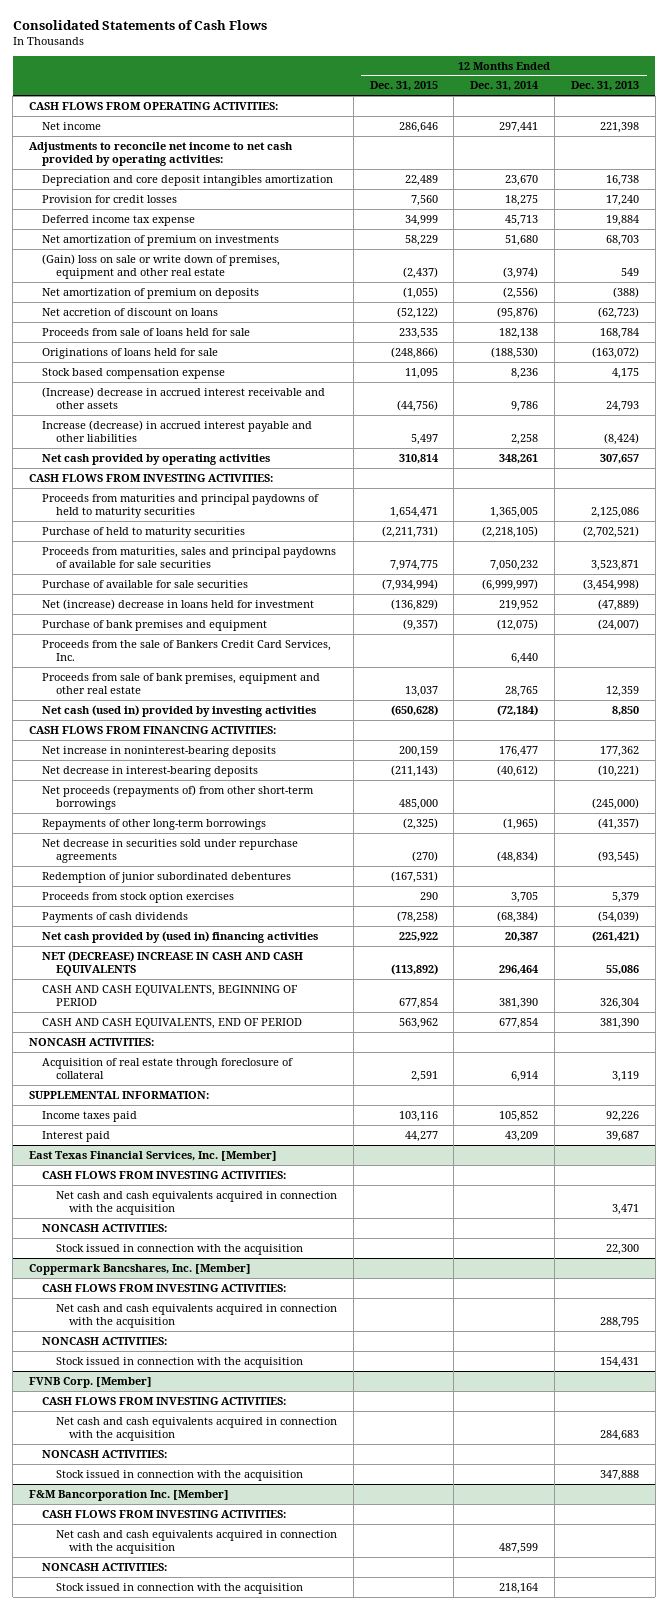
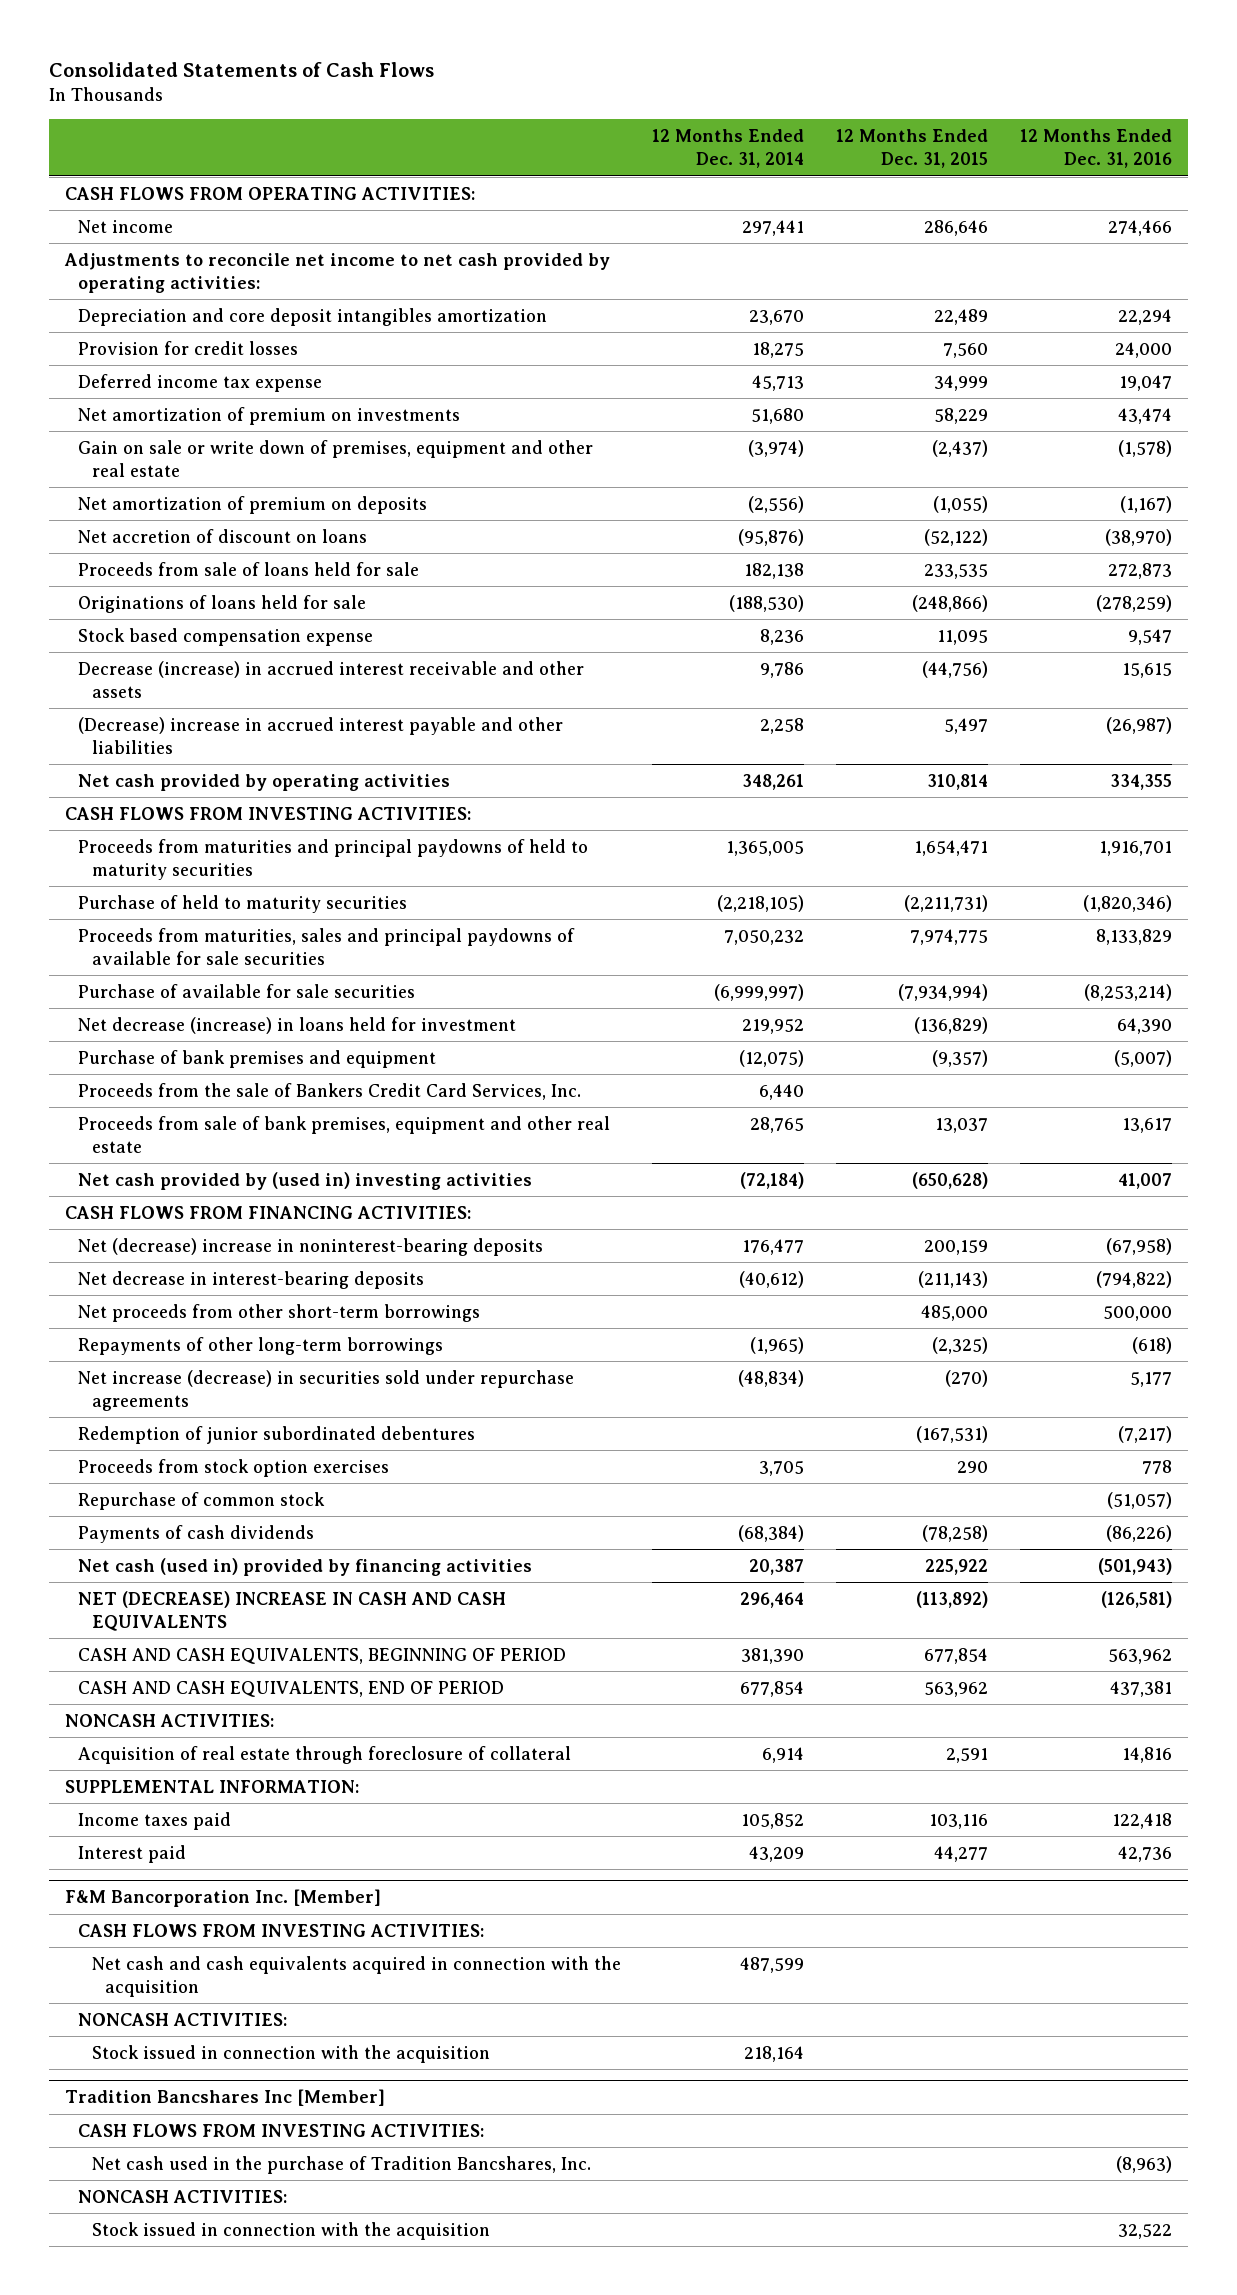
- | 12 Months Ended Dec. 31, 2015 | 12 Months Ended Dec. 31, 2014 | 12 Months Ended Dec. 31, 2013
+ | 12 Months Ended Dec. 31, 2014 | 12 Months Ended Dec. 31, 2015 | 12 Months Ended Dec. 31, 2016
- (Gain) loss on sale or write down of premises, equipment and other real estate | (2,437) | (3,974) | 549
+ Gain on sale or write down of premises, equipment and other real estate | (3,974) | (2,437) | (1,578)
- (Increase) decrease in accrued interest receivable and other assets | (44,756) | 9,786 | 24,793
- Increase (decrease) in accrued interest payable and other liabilities | 5,497 | 2,258 | (8,424)
+ Decrease (increase) in accrued interest receivable and other assets | 9,786 | (44,756) | 15,615
+ (Decrease) increase in accrued interest payable and other liabilities | 2,258 | 5,497 | (26,987)
- Net (increase) decrease in loans held for investment | (136,829) | 219,952 | (47,889)
+ Net decrease (increase) in loans held for investment | 219,952 | (136,829) | 64,390
- Net cash (used in) provided by investing activities | (650,628) | (72,184) | 8,850
+ Net cash provided by (used in) investing activities | (72,184) | (650,628) | 41,007
- Net increase in noninterest-bearing deposits | 200,159 | 176,477 | 177,362
+ Net (decrease) increase in noninterest-bearing deposits | 176,477 | 200,159 | (67,958)
- Net proceeds (repayments of) from other short-term borrowings | 485,000 | | (245,000)
+ Net proceeds from other short-term borrowings | | 485,000 | 500,000
- Net decrease in securities sold under repurchase agreements | (270) | (48,834) | (93,545)
+ Net increase (decrease) in securities sold under repurchase agreements | (48,834) | (270) | 5,177
+ Repurchase of common stock | | | (51,057)
- Net cash provided by (used in) financing activities | 225,922 | 20,387 | (261,421)
+ Net cash (used in) provided by financing activities | 20,387 | 225,922 | (501,943)
- East Texas Financial Services, Inc. [Member]
- CASH FLOWS FROM INVESTING ACTIVITIES:
- Net cash and cash equivalents acquired in connection with the acquisition | | | 3,471
- NONCASH ACTIVITIES:
- Stock issued in connection with the acquisition | | | 22,300
- Coppermark Bancshares, Inc. [Member]
- CASH FLOWS FROM INVESTING ACTIVITIES:
- Net cash and cash equivalents acquired in connection with the acquisition | | | 288,795
- NONCASH ACTIVITIES:
- Stock issued in connection with the acquisition | | | 154,431
- FVNB Corp. [Member]
- CASH FLOWS FROM INVESTING ACTIVITIES:
- Net cash and cash equivalents acquired in connection with the acquisition | | | 284,683
- NONCASH ACTIVITIES:
- Stock issued in connection with the acquisition | | | 347,888
+ Tradition Bancshares Inc [Member]
+ CASH FLOWS FROM INVESTING ACTIVITIES:
+ Net cash used in the purchase of Tradition Bancshares, Inc. | | | (8,963)
+ NONCASH ACTIVITIES:
+ Stock issued in connection with the acquisition | | | 32,522

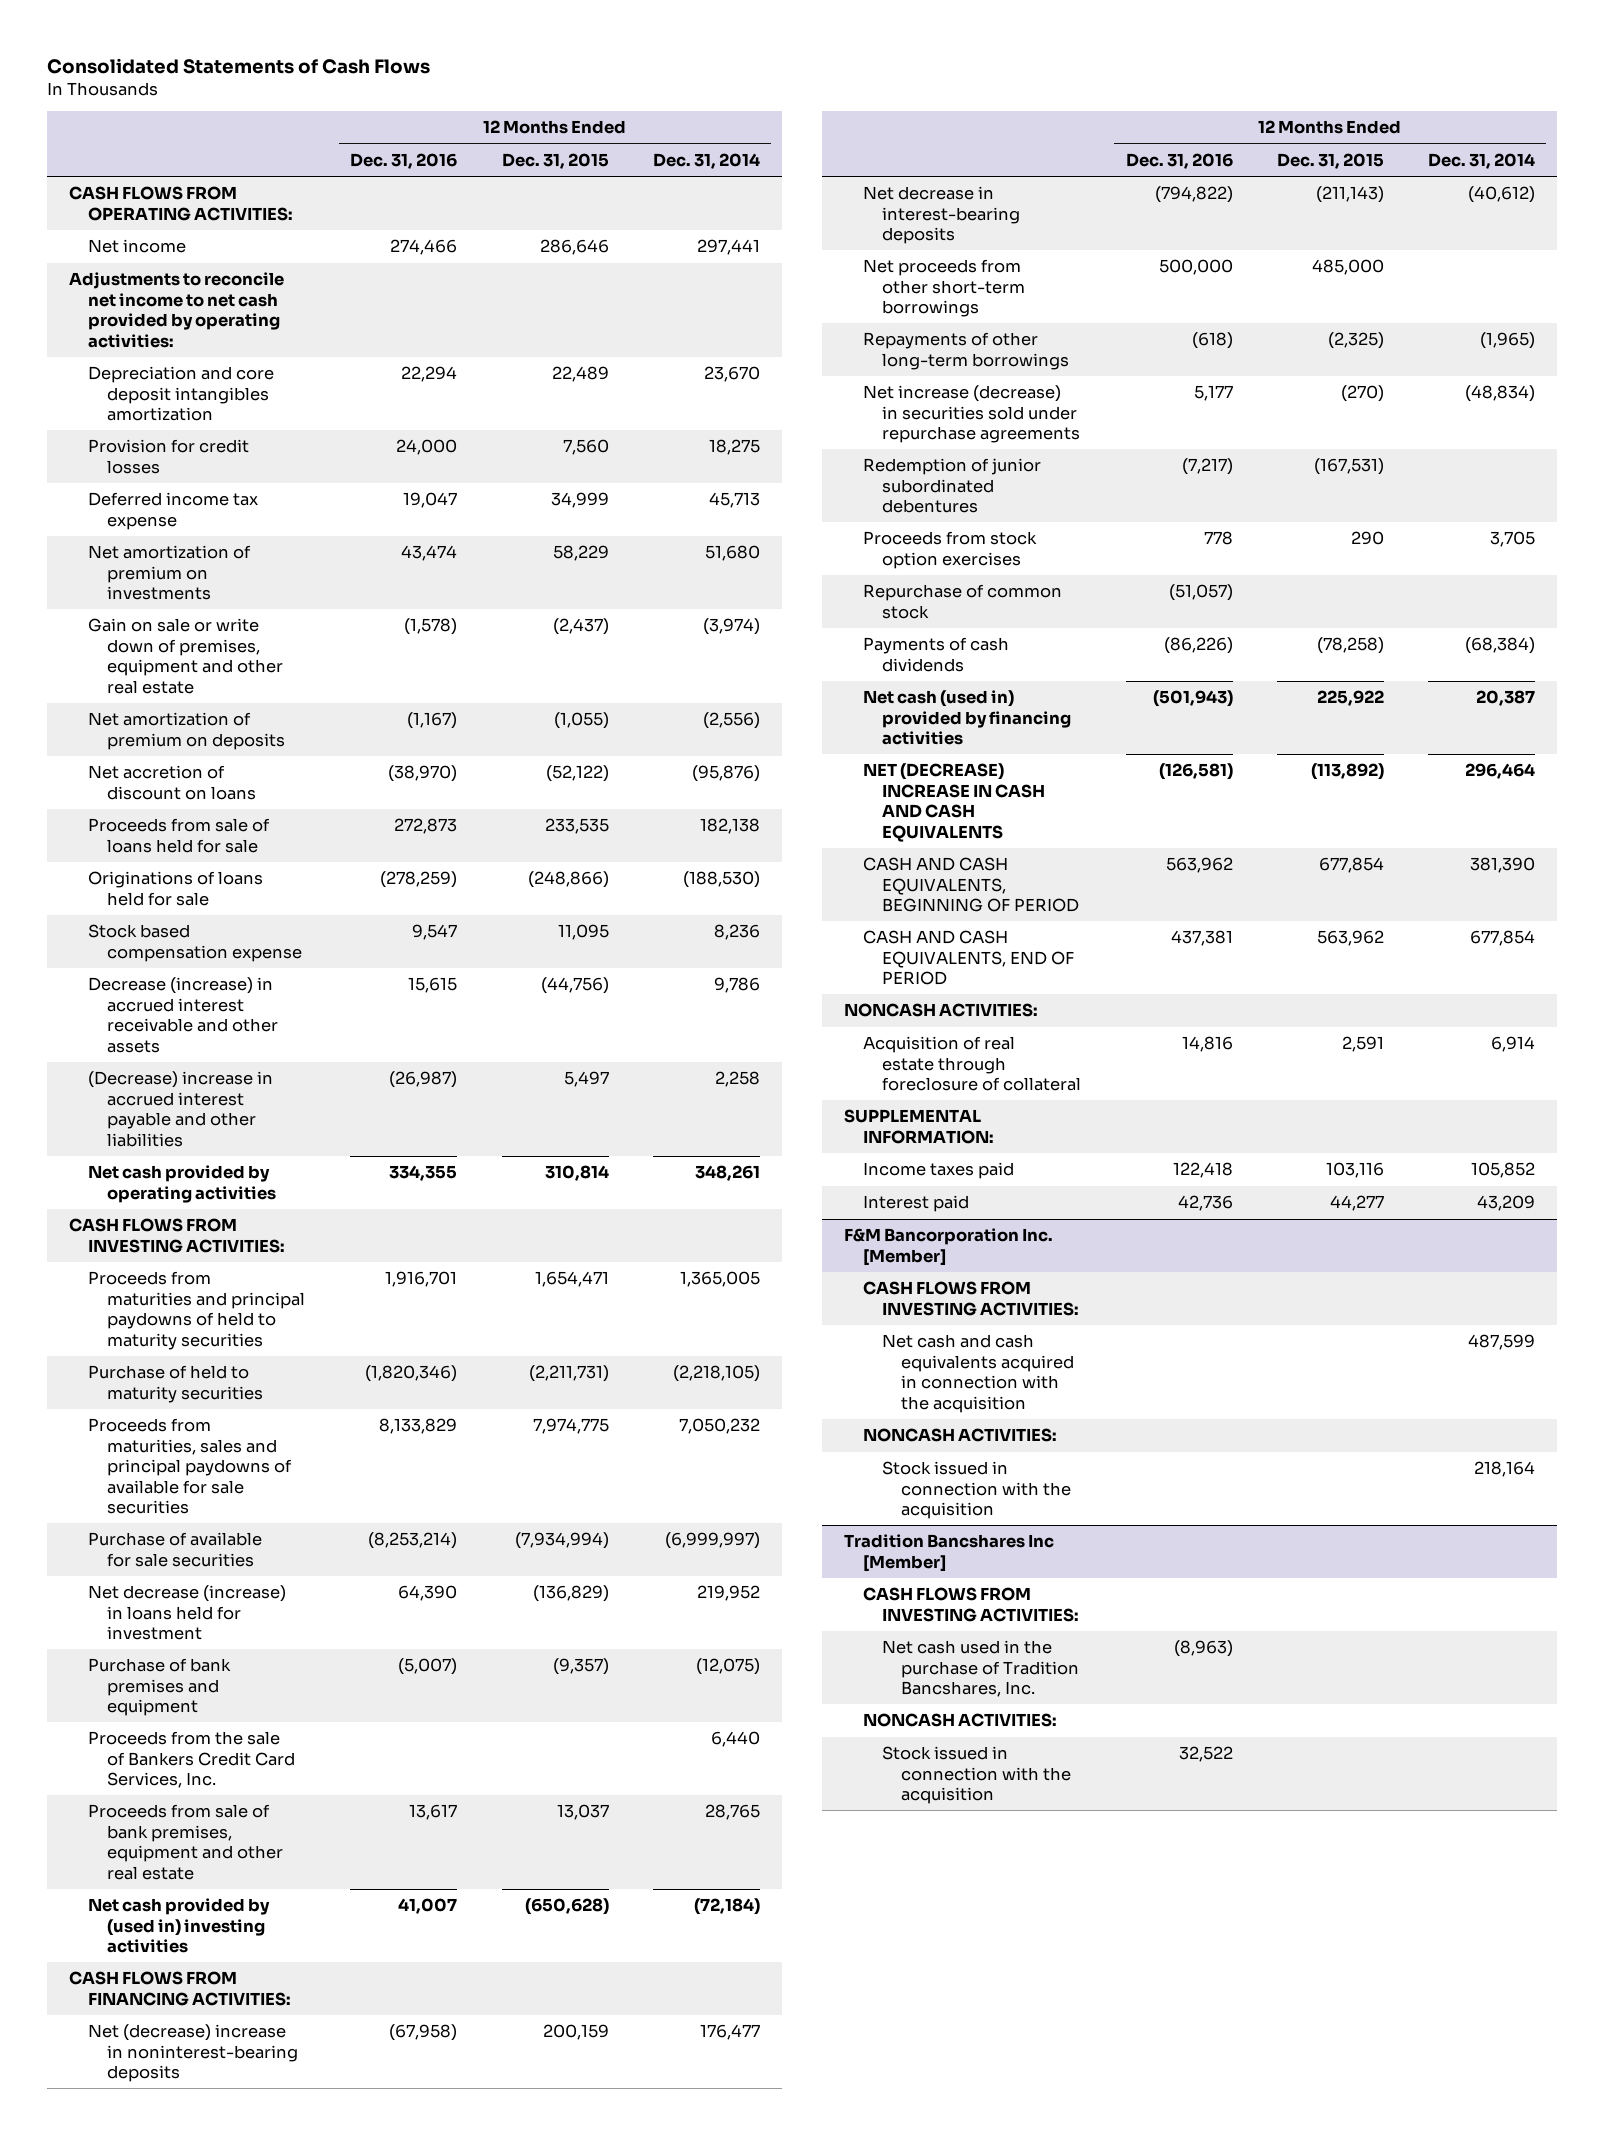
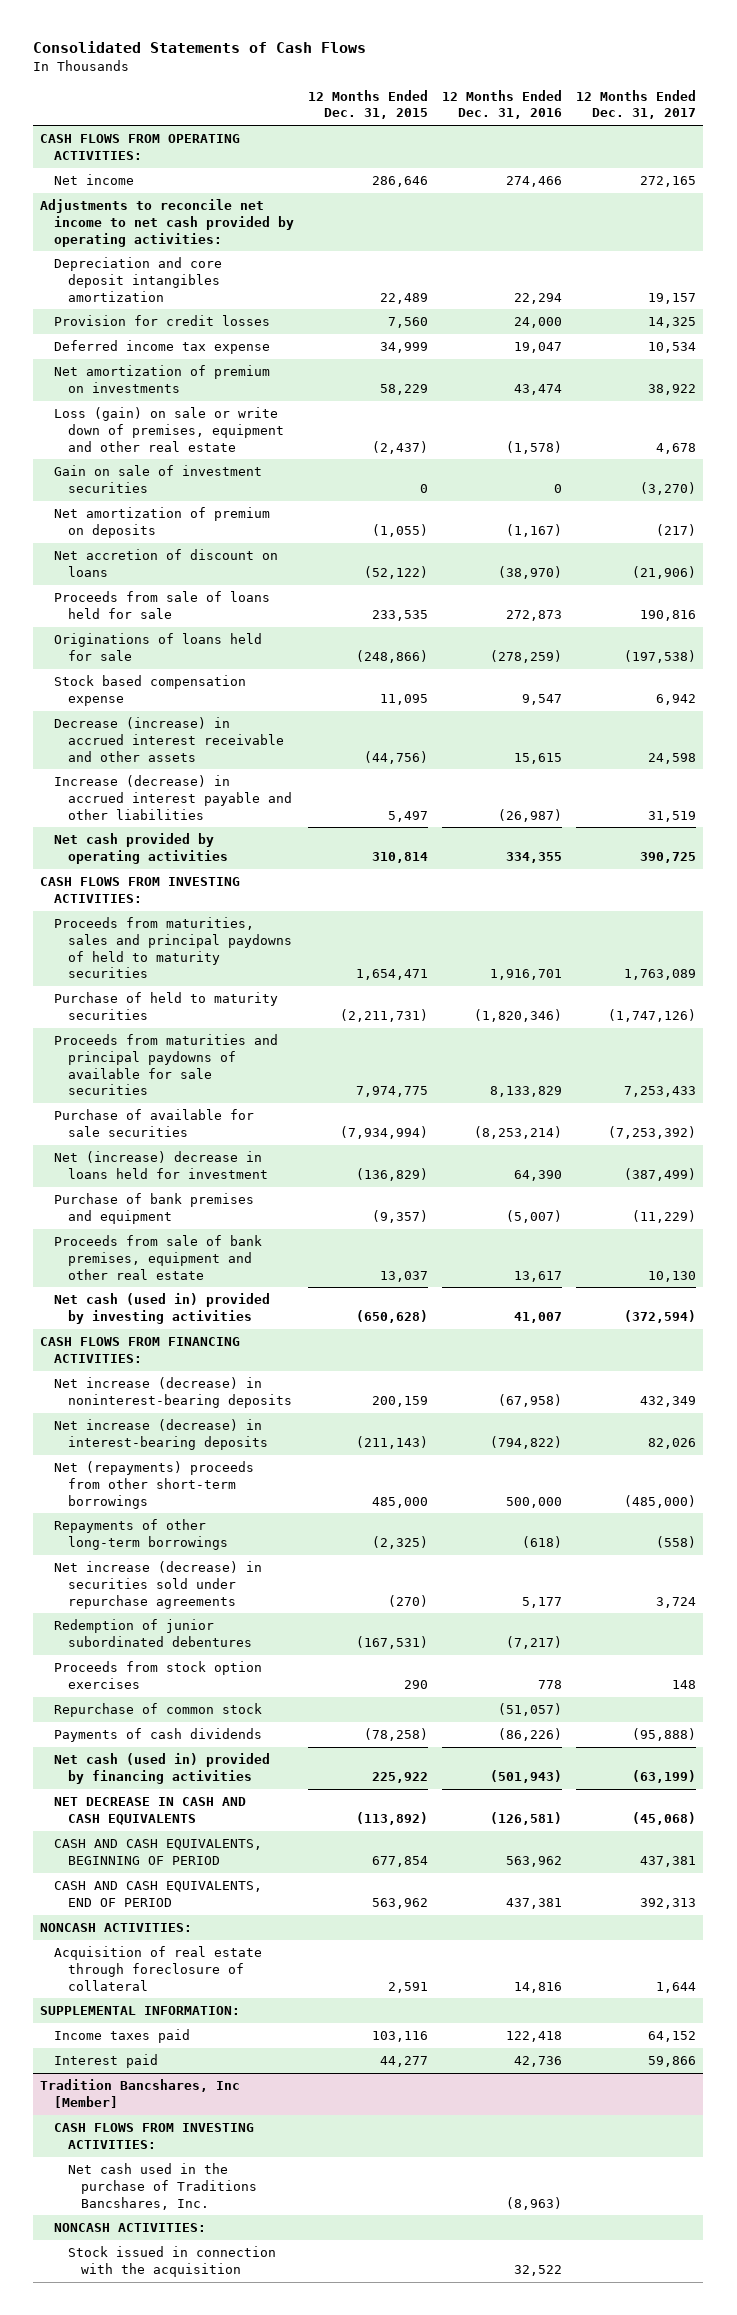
- | 12 Months Ended Dec. 31, 2016 | 12 Months Ended Dec. 31, 2015 | 12 Months Ended Dec. 31, 2014
+ | 12 Months Ended Dec. 31, 2015 | 12 Months Ended Dec. 31, 2016 | 12 Months Ended Dec. 31, 2017
- Gain on sale or write down of premises, equipment and other real estate | (1,578) | (2,437) | (3,974)
+ Loss (gain) on sale or write down of premises, equipment and other real estate | (2,437) | (1,578) | 4,678
+ Gain on sale of investment securities | 0 | 0 | (3,270)
- (Decrease) increase in accrued interest payable and other liabilities | (26,987) | 5,497 | 2,258
+ Increase (decrease) in accrued interest payable and other liabilities | 5,497 | (26,987) | 31,519
- Proceeds from maturities and principal paydowns of held to maturity securities | 1,916,701 | 1,654,471 | 1,365,005
+ Proceeds from maturities, sales and principal paydowns of held to maturity securities | 1,654,471 | 1,916,701 | 1,763,089
- Proceeds from maturities, sales and principal paydowns of available for sale securities | 8,133,829 | 7,974,775 | 7,050,232
+ Proceeds from maturities and principal paydowns of available for sale securities | 7,974,775 | 8,133,829 | 7,253,433
- Net decrease (increase) in loans held for investment | 64,390 | (136,829) | 219,952
+ Net (increase) decrease in loans held for investment | (136,829) | 64,390 | (387,499)
- Proceeds from the sale of Bankers Credit Card Services, Inc. | | | 6,440
- Net cash provided by (used in) investing activities | 41,007 | (650,628) | (72,184)
+ Net cash (used in) provided by investing activities | (650,628) | 41,007 | (372,594)
- Net (decrease) increase in noninterest-bearing deposits | (67,958) | 200,159 | 176,477
- Net decrease in interest-bearing deposits | (794,822) | (211,143) | (40,612)
- Net proceeds from other short-term borrowings | 500,000 | 485,000 |
+ Net increase (decrease) in noninterest-bearing deposits | 200,159 | (67,958) | 432,349
+ Net increase (decrease) in interest-bearing deposits | (211,143) | (794,822) | 82,026
+ Net (repayments) proceeds from other short-term borrowings | 485,000 | 500,000 | (485,000)
- NET (DECREASE) INCREASE IN CASH AND CASH EQUIVALENTS | (126,581) | (113,892) | 296,464
+ NET DECREASE IN CASH AND CASH EQUIVALENTS | (113,892) | (126,581) | (45,068)
- F&M Bancorporation Inc. [Member]
- CASH FLOWS FROM INVESTING ACTIVITIES:
- Net cash and cash equivalents acquired in connection with the acquisition | | | 487,599
- NONCASH ACTIVITIES:
- Stock issued in connection with the acquisition | | | 218,164
- Tradition Bancshares Inc [Member]
+ Tradition Bancshares, Inc [Member]
- Net cash used in the purchase of Tradition Bancshares, Inc. | (8,963) | |
+ Net cash used in the purchase of Traditions Bancshares, Inc. | | (8,963) |

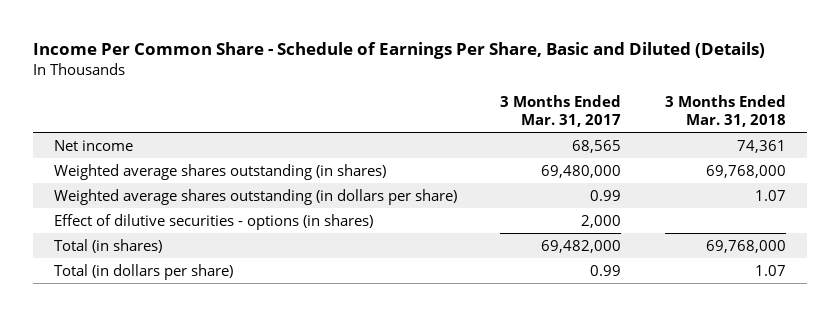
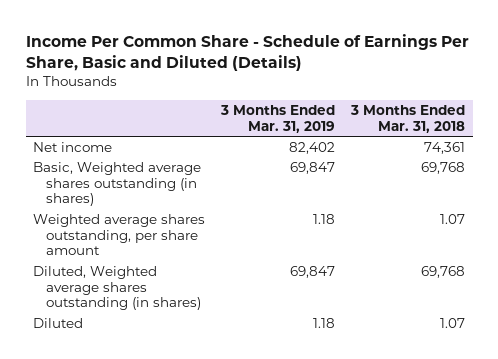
- | 3 Months Ended Mar. 31, 2017 | 3 Months Ended Mar. 31, 2018
+ | 3 Months Ended Mar. 31, 2019 | 3 Months Ended Mar. 31, 2018
- Weighted average shares outstanding (in shares) | 69,480,000 | 69,768,000
- Weighted average shares outstanding (in dollars per share) | 0.99 | 1.07
- Effect of dilutive securities - options (in shares) | 2,000 |
- Total (in shares) | 69,482,000 | 69,768,000
- Total (in dollars per share) | 0.99 | 1.07
+ Basic, Weighted average shares outstanding (in shares) | 69,847 | 69,768
+ Weighted average shares outstanding, per share amount | 1.18 | 1.07
+ Diluted, Weighted average shares outstanding (in shares) | 69,847 | 69,768
+ Diluted | 1.18 | 1.07

